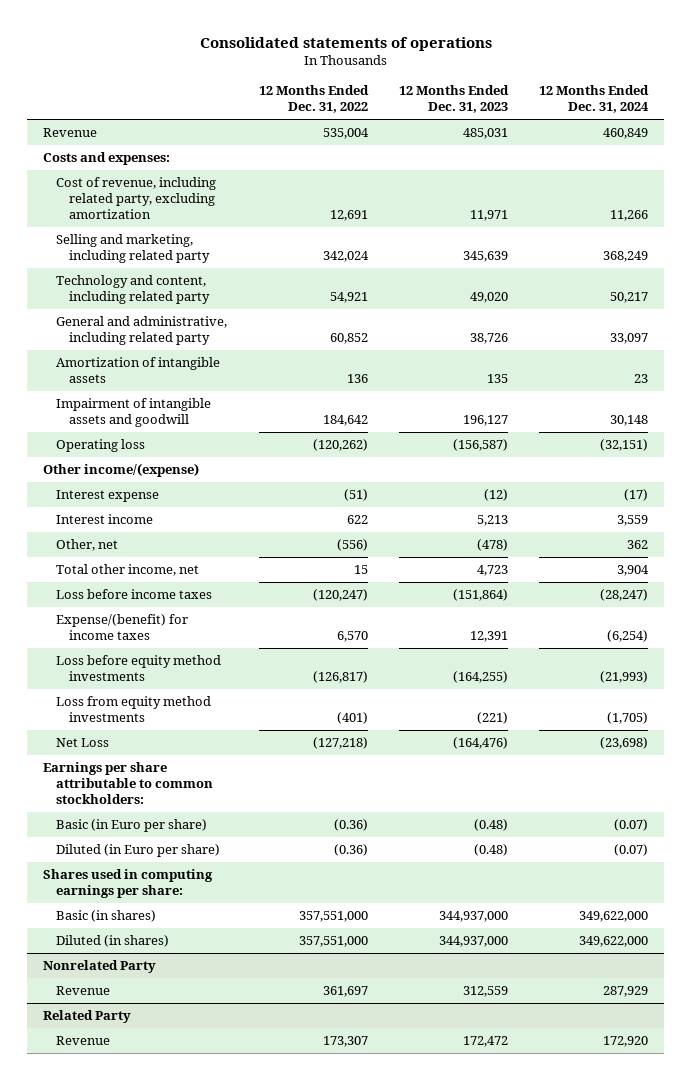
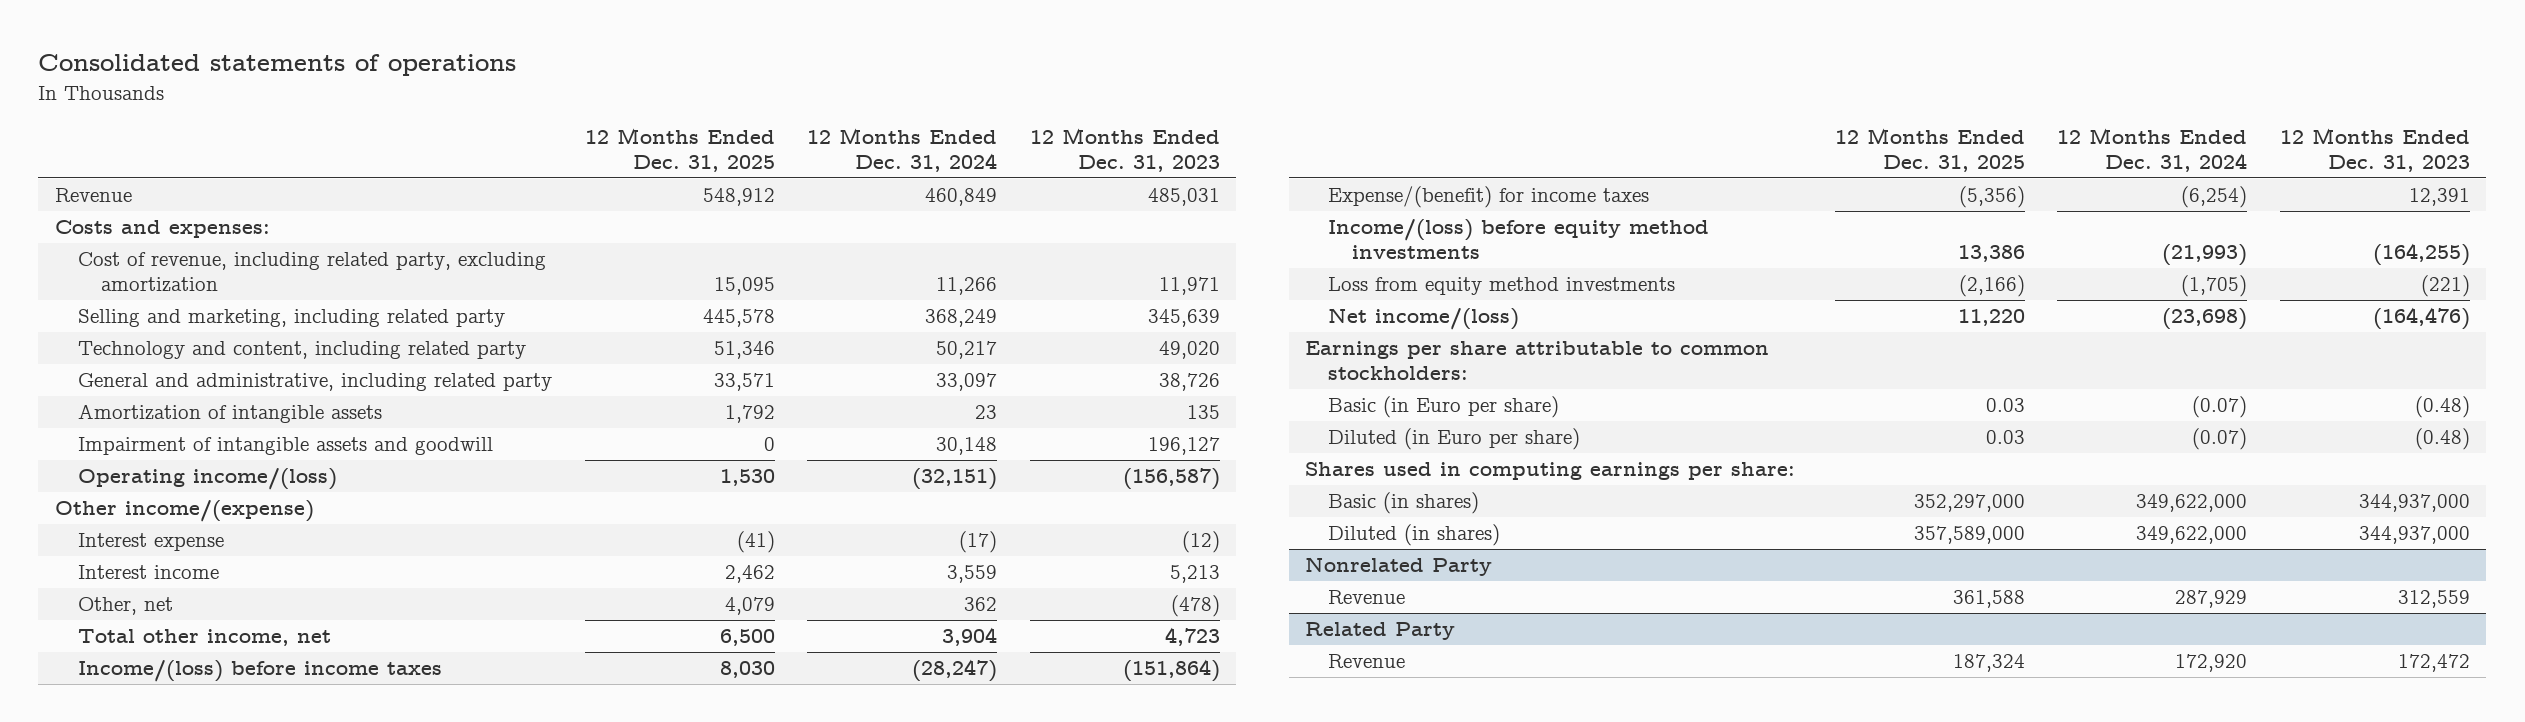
- | 12 Months Ended Dec. 31, 2022 | 12 Months Ended Dec. 31, 2023 | 12 Months Ended Dec. 31, 2024
+ | 12 Months Ended Dec. 31, 2025 | 12 Months Ended Dec. 31, 2024 | 12 Months Ended Dec. 31, 2023
- Operating loss | (120,262) | (156,587) | (32,151)
+ Operating income/(loss) | 1,530 | (32,151) | (156,587)
- Loss before income taxes | (120,247) | (151,864) | (28,247)
+ Income/(loss) before income taxes | 8,030 | (28,247) | (151,864)
- Loss before equity method investments | (126,817) | (164,255) | (21,993)
+ Income/(loss) before equity method investments | 13,386 | (21,993) | (164,255)
- Net Loss | (127,218) | (164,476) | (23,698)
+ Net income/(loss) | 11,220 | (23,698) | (164,476)

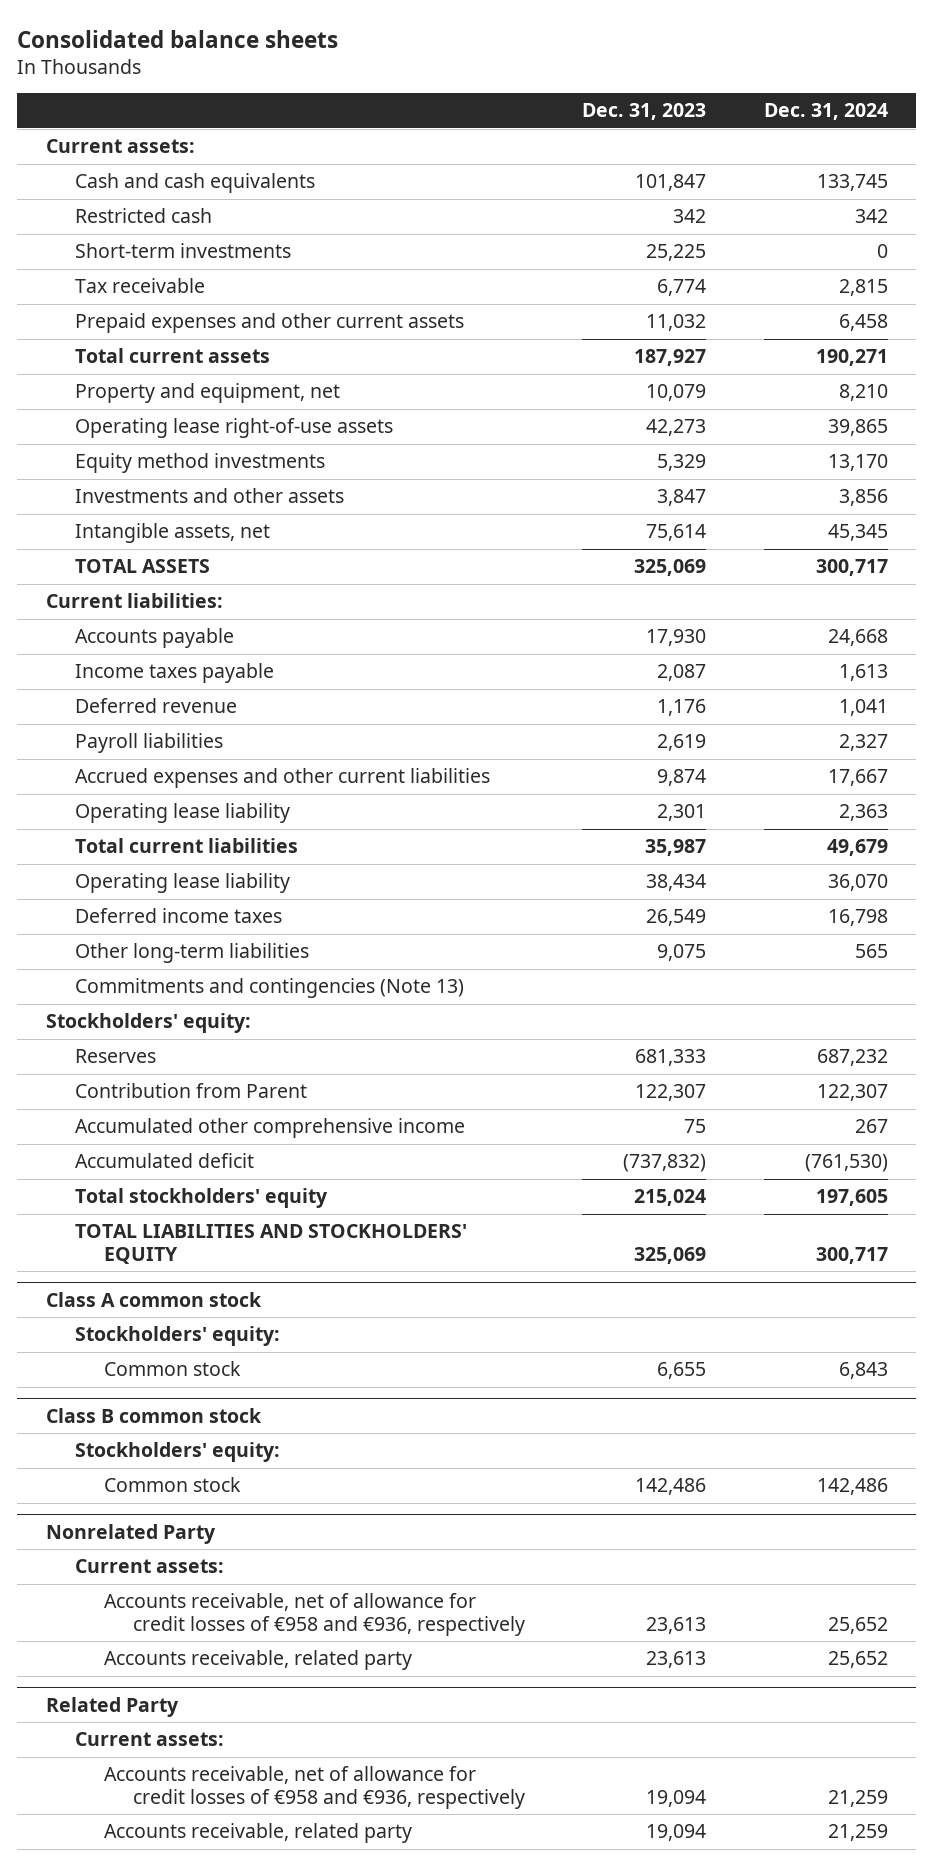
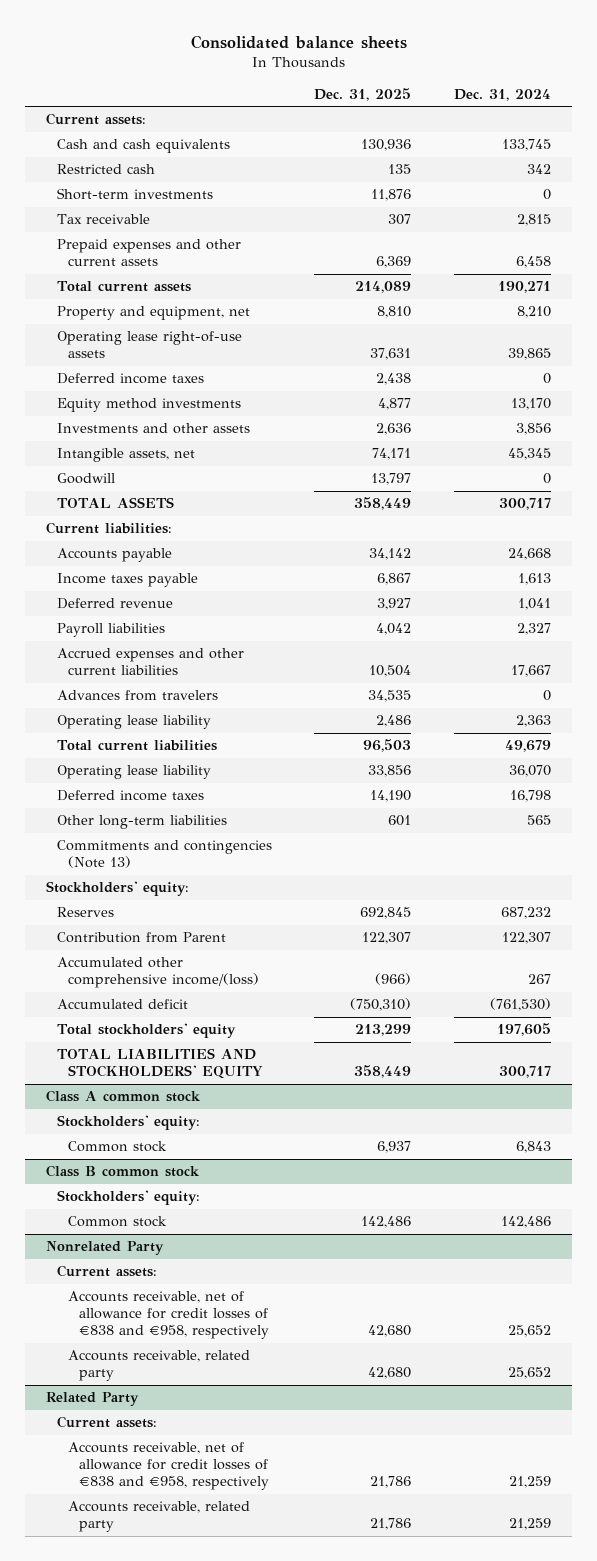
- | Dec. 31, 2023 | Dec. 31, 2024
+ | Dec. 31, 2025 | Dec. 31, 2024
+ Deferred income taxes | 2,438 | 0
+ Goodwill | 13,797 | 0
+ Advances from travelers | 34,535 | 0
- Accumulated other comprehensive income | 75 | 267
+ Accumulated other comprehensive income/(loss) | (966) | 267
@ Nonrelated Party
- Accounts receivable, net of allowance for credit losses of €958 and €936, respectively | 23,613 | 25,652
+ Accounts receivable, net of allowance for credit losses of €838 and €958, respectively | 42,680 | 25,652
@ Related Party
- Accounts receivable, net of allowance for credit losses of €958 and €936, respectively | 19,094 | 21,259
+ Accounts receivable, net of allowance for credit losses of €838 and €958, respectively | 21,786 | 21,259

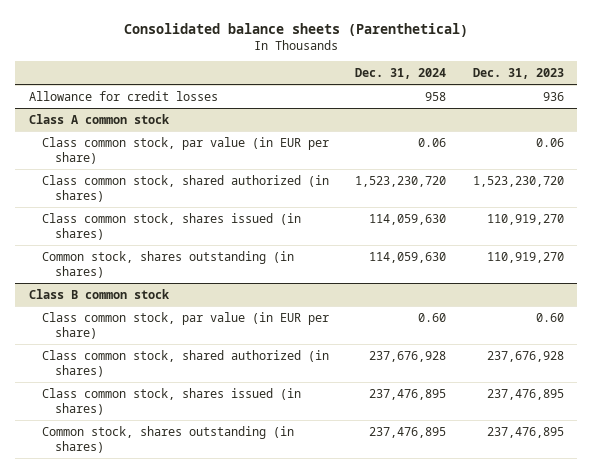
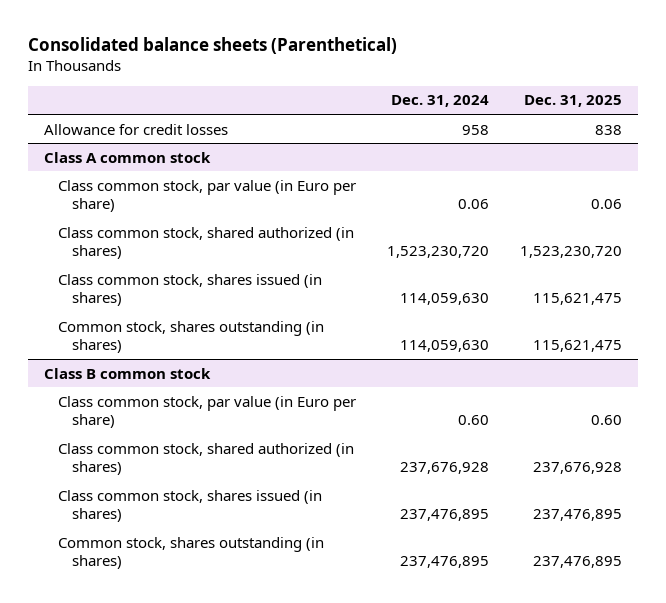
- | Dec. 31, 2024 | Dec. 31, 2023
+ | Dec. 31, 2024 | Dec. 31, 2025
@ Class A common stock
- Class common stock, par value (in EUR per share) | 0.06 | 0.06
+ Class common stock, par value (in Euro per share) | 0.06 | 0.06
@ Class B common stock
- Class common stock, par value (in EUR per share) | 0.60 | 0.60
+ Class common stock, par value (in Euro per share) | 0.60 | 0.60

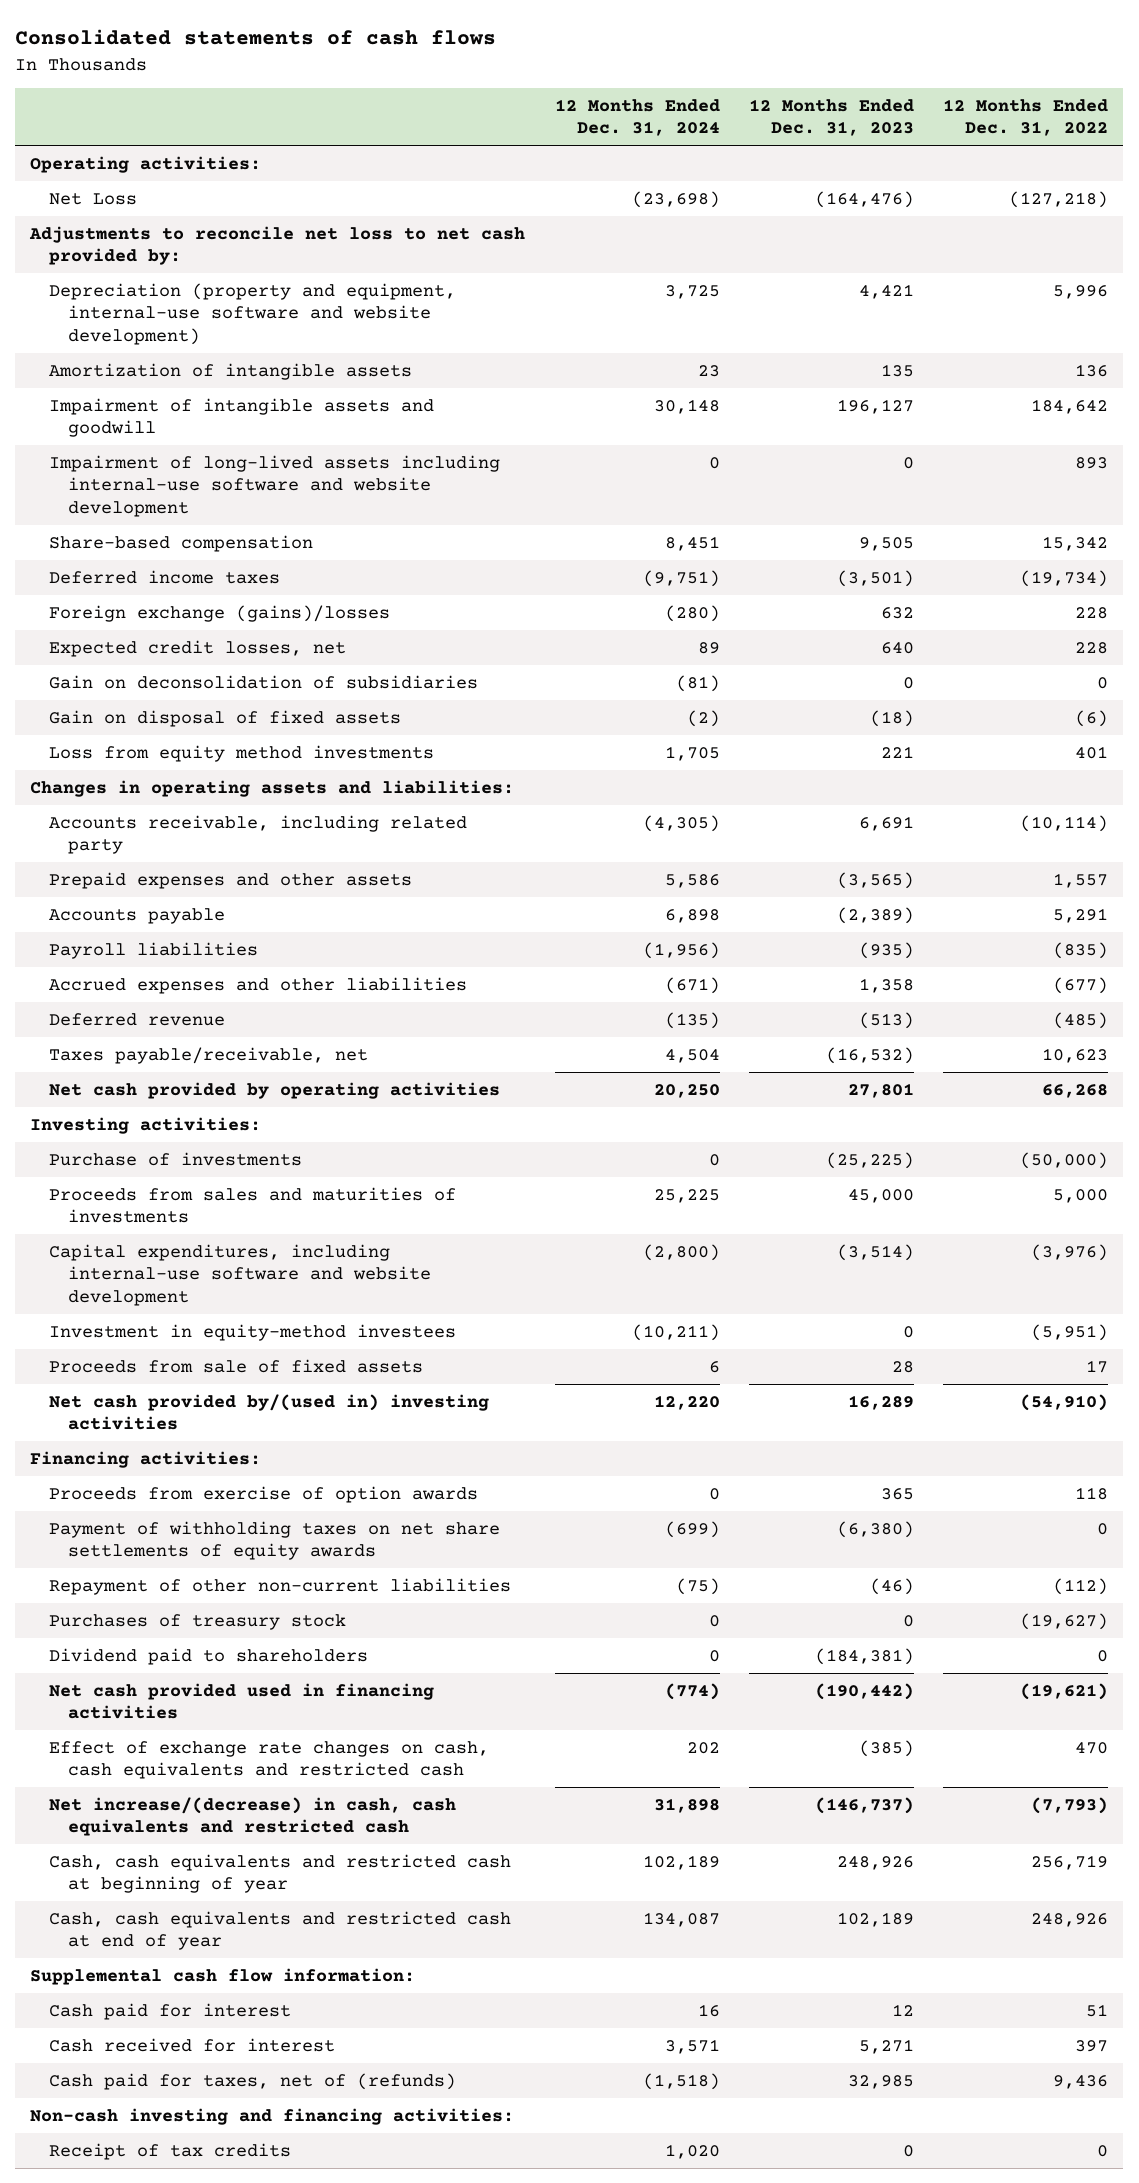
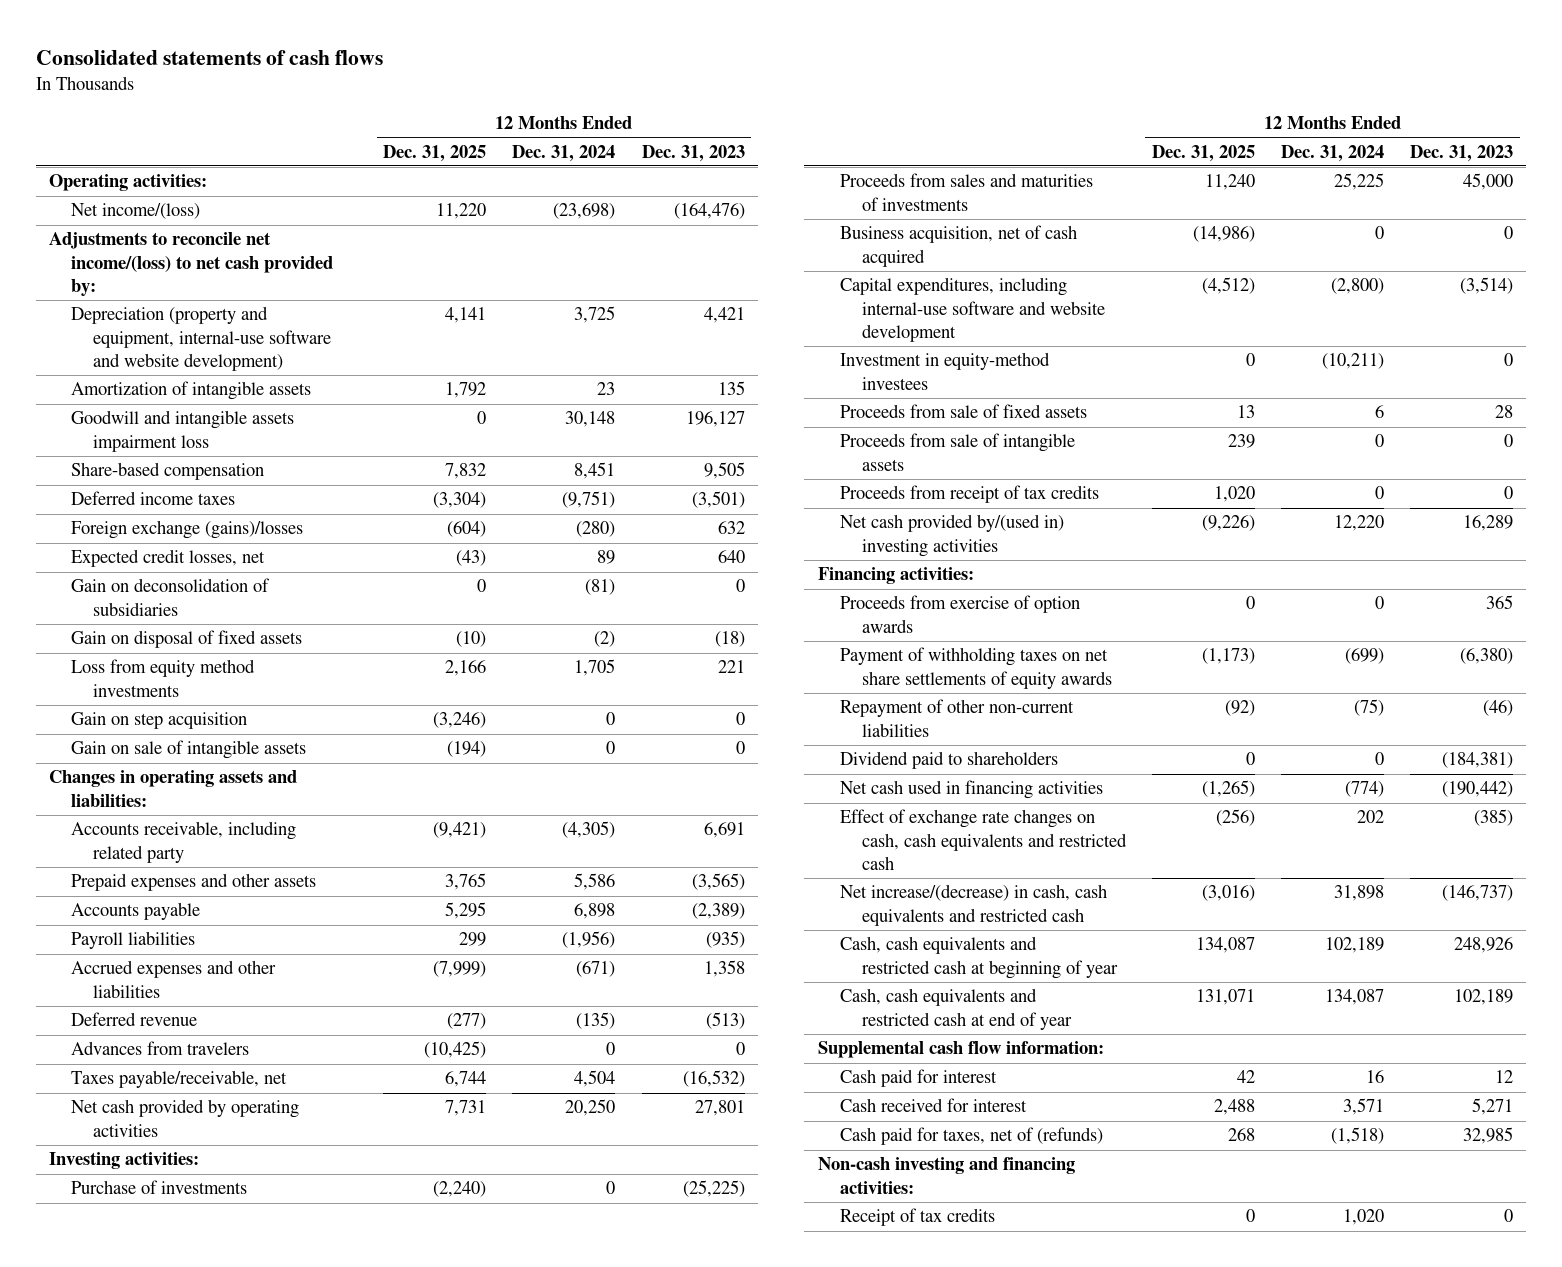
- | 12 Months Ended Dec. 31, 2024 | 12 Months Ended Dec. 31, 2023 | 12 Months Ended Dec. 31, 2022
+ | 12 Months Ended Dec. 31, 2025 | 12 Months Ended Dec. 31, 2024 | 12 Months Ended Dec. 31, 2023
- Net Loss | (23,698) | (164,476) | (127,218)
- Adjustments to reconcile net loss to net cash provided by:
+ Net income/(loss) | 11,220 | (23,698) | (164,476)
+ Adjustments to reconcile net income/(loss) to net cash provided by:
- Impairment of intangible assets and goodwill | 30,148 | 196,127 | 184,642
- Impairment of long-lived assets including internal-use software and website development | 0 | 0 | 893
+ Goodwill and intangible assets impairment loss | 0 | 30,148 | 196,127
+ Gain on step acquisition | (3,246) | 0 | 0
+ Gain on sale of intangible assets | (194) | 0 | 0
+ Advances from travelers | (10,425) | 0 | 0
+ Business acquisition, net of cash acquired | (14,986) | 0 | 0
+ Proceeds from sale of intangible assets | 239 | 0 | 0
+ Proceeds from receipt of tax credits | 1,020 | 0 | 0
- Purchases of treasury stock | 0 | 0 | (19,627)
- Net cash provided used in financing activities | (774) | (190,442) | (19,621)
+ Net cash used in financing activities | (1,265) | (774) | (190,442)

